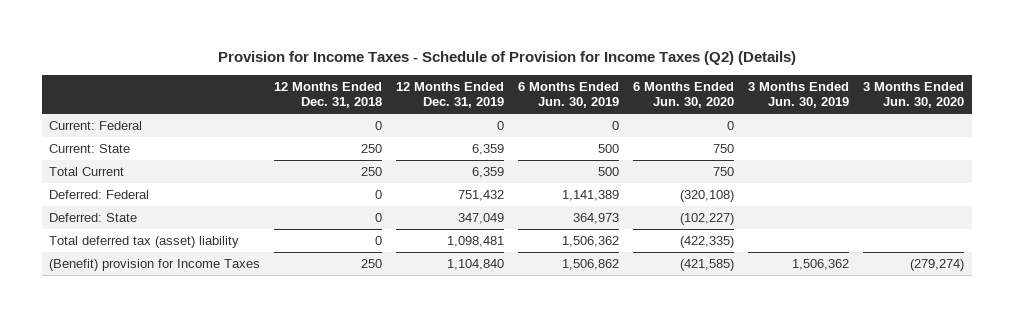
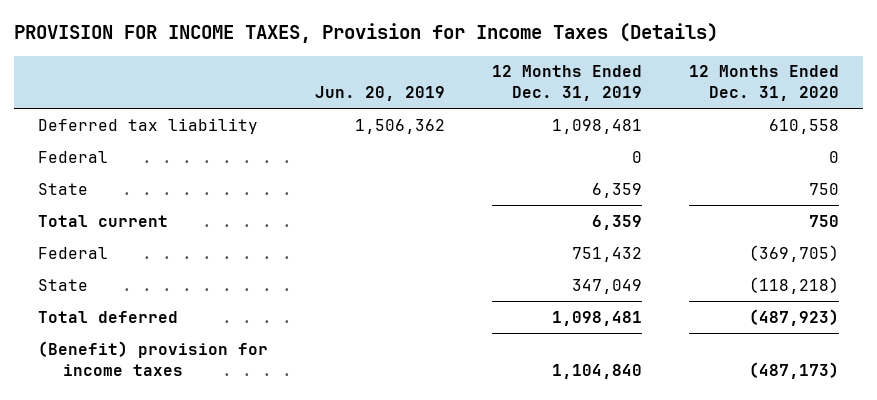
- Provision for Income Taxes - Schedule of Provision for Income Taxes (Q2) (Details)
+ PROVISION FOR INCOME TAXES, Provision for Income Taxes (Details)
- | 12 Months Ended Dec. 31, 2018 | 12 Months Ended Dec. 31, 2019 | 6 Months Ended Jun. 30, 2019 | 6 Months Ended Jun. 30, 2020 | 3 Months Ended Jun. 30, 2019 | 3 Months Ended Jun. 30, 2020
+ | Jun. 20, 2019 | 12 Months Ended Dec. 31, 2019 | 12 Months Ended Dec. 31, 2020
- Current: Federal | 0 | 0 | 0 | 0 | |
- Current: State | 250 | 6,359 | 500 | 750 | |
- Total Current | 250 | 6,359 | 500 | 750 | |
- Deferred: Federal | 0 | 751,432 | 1,141,389 | (320,108) | |
- Deferred: State | 0 | 347,049 | 364,973 | (102,227) | |
- Total deferred tax (asset) liability | 0 | 1,098,481 | 1,506,362 | (422,335) | |
- (Benefit) provision for Income Taxes | 250 | 1,104,840 | 1,506,862 | (421,585) | 1,506,362 | (279,274)
+ Deferred tax liability | 1,506,362 | 1,098,481 | 610,558
+ Federal | | 0 | 0
+ State | | 6,359 | 750
+ Total current | | 6,359 | 750
+ Federal | | 751,432 | (369,705)
+ State | | 347,049 | (118,218)
+ Total deferred | | 1,098,481 | (487,923)
+ (Benefit) provision for income taxes | | 1,104,840 | (487,173)

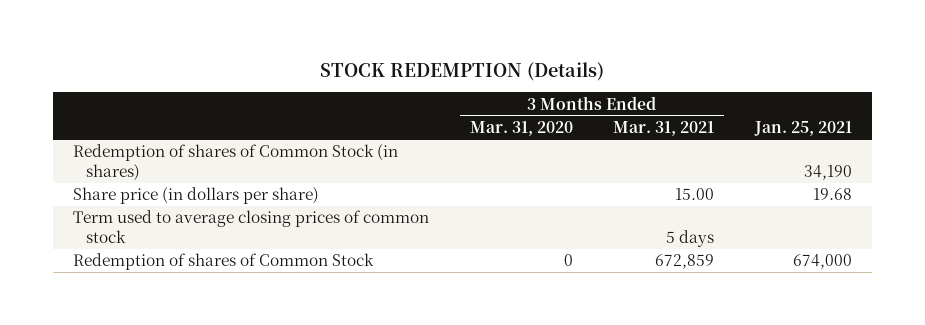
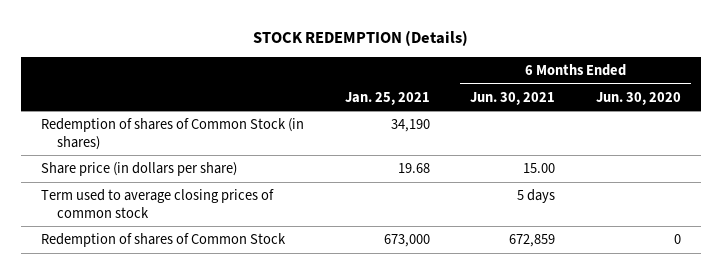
- | 3 Months Ended Mar. 31, 2020 | 3 Months Ended Mar. 31, 2021 | Jan. 25, 2021
+ | Jan. 25, 2021 | 6 Months Ended Jun. 30, 2021 | 6 Months Ended Jun. 30, 2020
- Redemption of shares of Common Stock | 0 | 672,859 | 674,000
+ Redemption of shares of Common Stock | 673,000 | 672,859 | 0

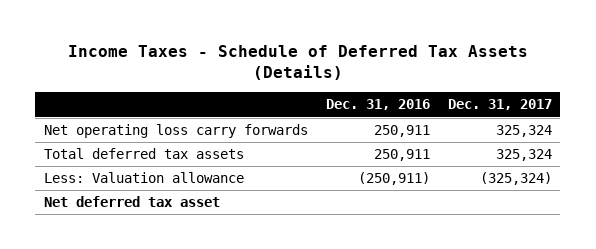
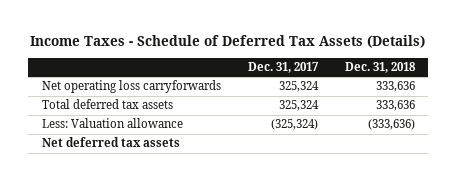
- | Dec. 31, 2016 | Dec. 31, 2017
+ | Dec. 31, 2017 | Dec. 31, 2018
- Net operating loss carry forwards | 250,911 | 325,324
+ Net operating loss carryforwards | 325,324 | 333,636
- Net deferred tax asset
+ Net deferred tax assets

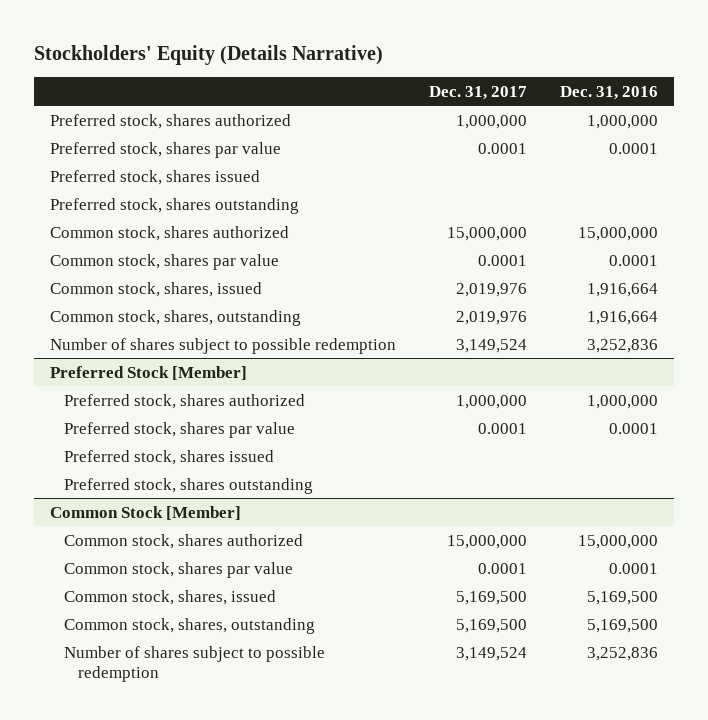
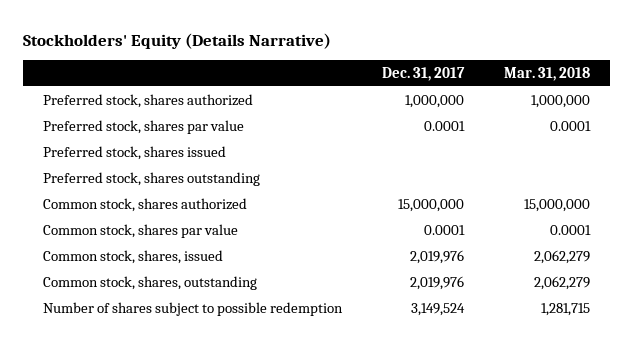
- | Dec. 31, 2017 | Dec. 31, 2016
+ | Dec. 31, 2017 | Mar. 31, 2018
- Preferred Stock [Member]
- Preferred stock, shares authorized | 1,000,000 | 1,000,000
- Preferred stock, shares par value | 0.0001 | 0.0001
- Preferred stock, shares issued
- Preferred stock, shares outstanding
- Common Stock [Member]
- Common stock, shares authorized | 15,000,000 | 15,000,000
- Common stock, shares par value | 0.0001 | 0.0001
- Common stock, shares, issued | 5,169,500 | 5,169,500
- Common stock, shares, outstanding | 5,169,500 | 5,169,500
- Number of shares subject to possible redemption | 3,149,524 | 3,252,836

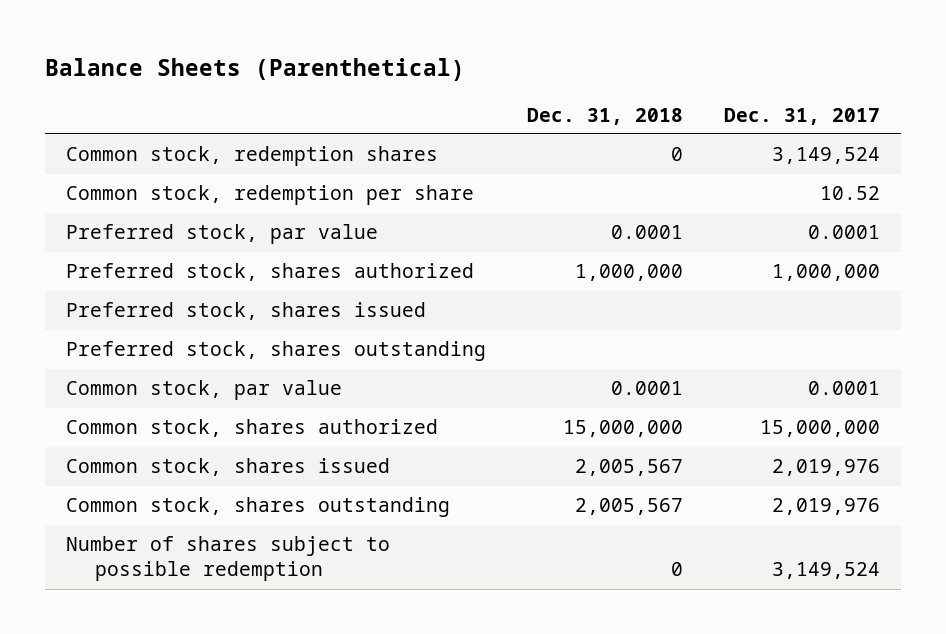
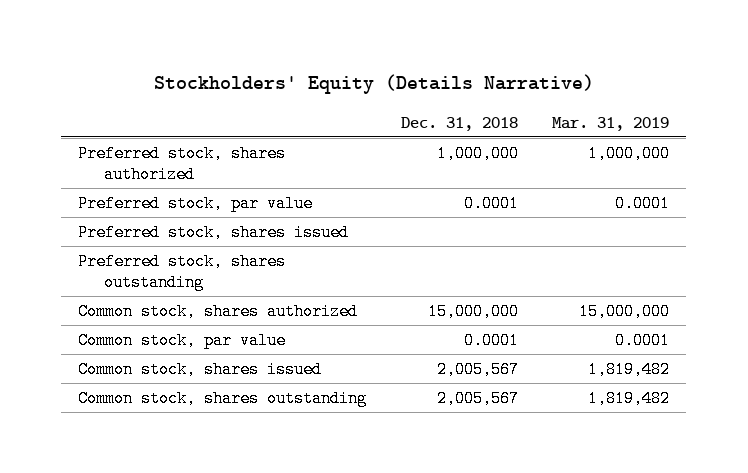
- Balance Sheets (Parenthetical)
+ Stockholders' Equity (Details Narrative)
- | Dec. 31, 2018 | Dec. 31, 2017
+ | Dec. 31, 2018 | Mar. 31, 2019
- Common stock, redemption shares | 0 | 3,149,524
- Common stock, redemption per share | | 10.52
moved down: Preferred stock, par value | 0.0001 | 0.0001
moved down: Common stock, par value | 0.0001 | 0.0001
- Number of shares subject to possible redemption | 0 | 3,149,524

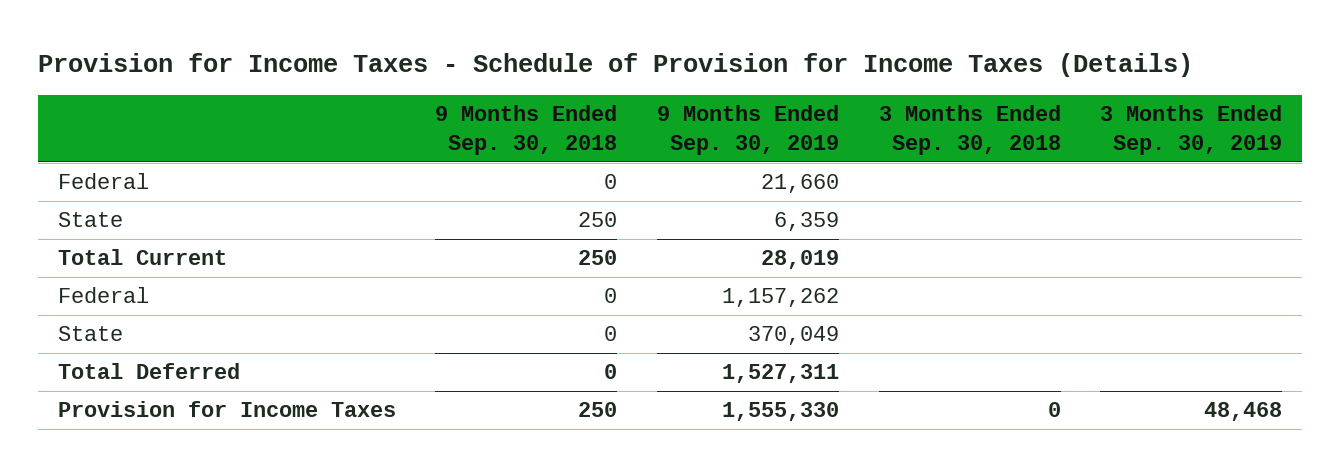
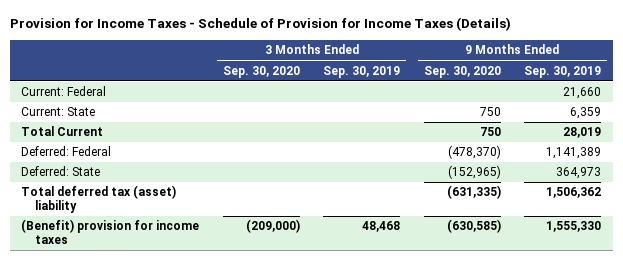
- | 9 Months Ended Sep. 30, 2018 | 9 Months Ended Sep. 30, 2019 | 3 Months Ended Sep. 30, 2018 | 3 Months Ended Sep. 30, 2019
+ | 3 Months Ended Sep. 30, 2020 | 3 Months Ended Sep. 30, 2019 | 9 Months Ended Sep. 30, 2020 | 9 Months Ended Sep. 30, 2019
- Federal | 0 | 21,660 | |
- State | 250 | 6,359 | |
+ Current: Federal | | | | 21,660
+ Current: State | | | 750 | 6,359
- Federal | 0 | 1,157,262 | |
- State | 0 | 370,049 | |
- Total Deferred | 0 | 1,527,311 | |
- Provision for Income Taxes | 250 | 1,555,330 | 0 | 48,468
+ Deferred: Federal | | | (478,370) | 1,141,389
+ Deferred: State | | | (152,965) | 364,973
+ Total deferred tax (asset) liability | | | (631,335) | 1,506,362
+ (Benefit) provision for income taxes | (209,000) | 48,468 | (630,585) | 1,555,330

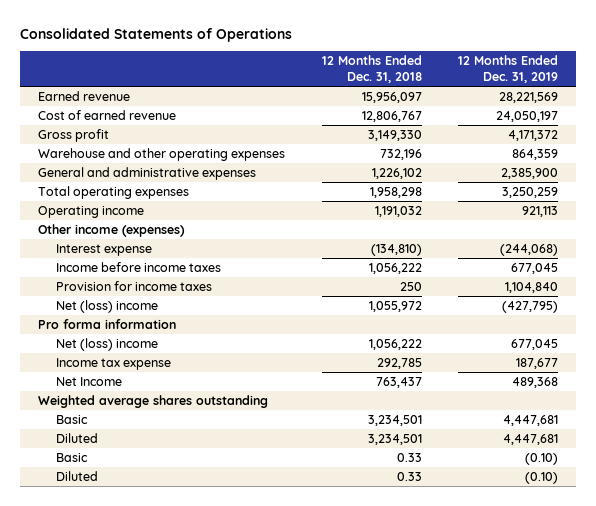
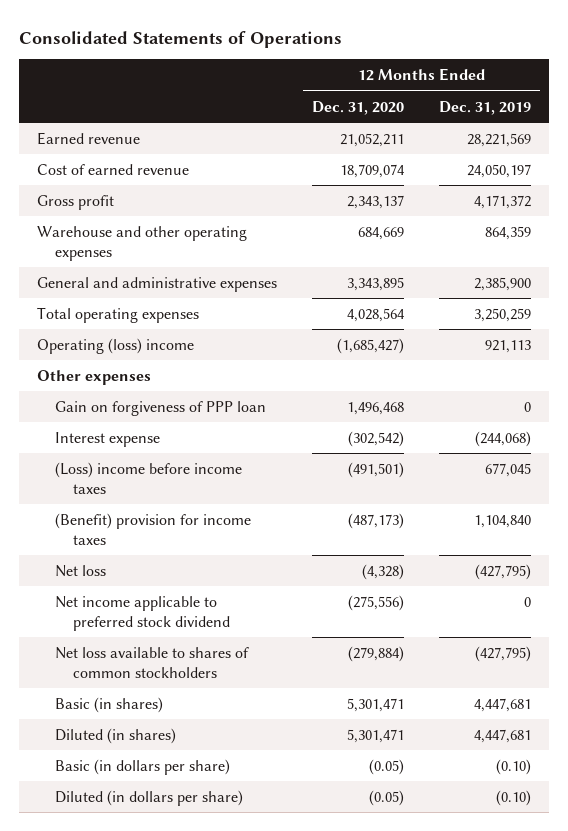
- | 12 Months Ended Dec. 31, 2018 | 12 Months Ended Dec. 31, 2019
+ | 12 Months Ended Dec. 31, 2020 | 12 Months Ended Dec. 31, 2019
- Operating income | 1,191,032 | 921,113
- Other income (expenses)
+ Operating (loss) income | (1,685,427) | 921,113
+ Other expenses
+ Gain on forgiveness of PPP loan | 1,496,468 | 0
- Income before income taxes | 1,056,222 | 677,045
- Provision for income taxes | 250 | 1,104,840
- Net (loss) income | 1,055,972 | (427,795)
- Pro forma information
- Net (loss) income | 1,056,222 | 677,045
- Income tax expense | 292,785 | 187,677
- Net Income | 763,437 | 489,368
- Weighted average shares outstanding
- Basic | 3,234,501 | 4,447,681
- Diluted | 3,234,501 | 4,447,681
- Basic | 0.33 | (0.10)
- Diluted | 0.33 | (0.10)
+ (Loss) income before income taxes | (491,501) | 677,045
+ (Benefit) provision for income taxes | (487,173) | 1,104,840
+ Net loss | (4,328) | (427,795)
+ Net income applicable to preferred stock dividend | (275,556) | 0
+ Net loss available to shares of common stockholders | (279,884) | (427,795)
+ Basic (in shares) | 5,301,471 | 4,447,681
+ Diluted (in shares) | 5,301,471 | 4,447,681
+ Basic (in dollars per share) | (0.05) | (0.10)
+ Diluted (in dollars per share) | (0.05) | (0.10)

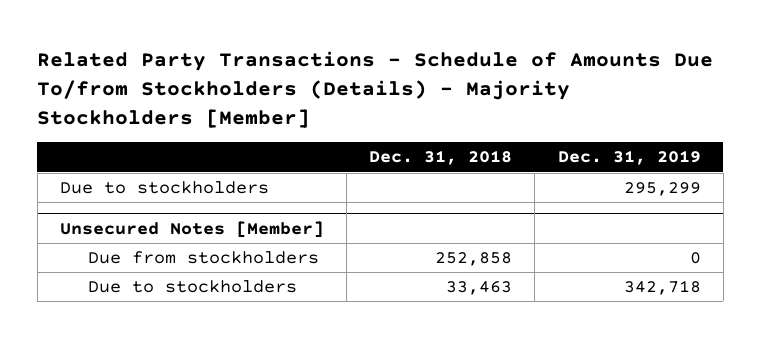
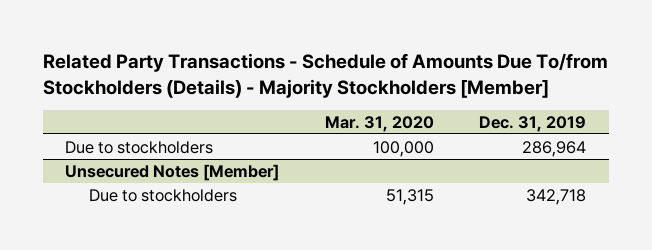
- | Dec. 31, 2018 | Dec. 31, 2019
+ | Mar. 31, 2020 | Dec. 31, 2019
- Due to stockholders | | 295,299
+ Due to stockholders | 100,000 | 286,964
@ Unsecured Notes [Member]
- Due from stockholders | 252,858 | 0

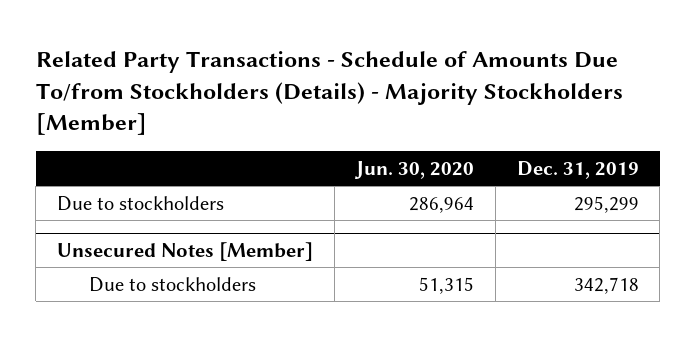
- | Mar. 31, 2020 | Dec. 31, 2019
+ | Jun. 30, 2020 | Dec. 31, 2019
- Due to stockholders | 100,000 | 286,964
+ Due to stockholders | 286,964 | 295,299

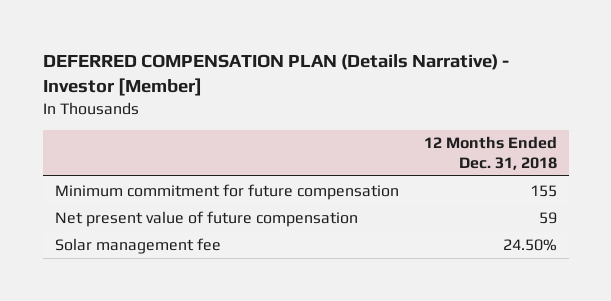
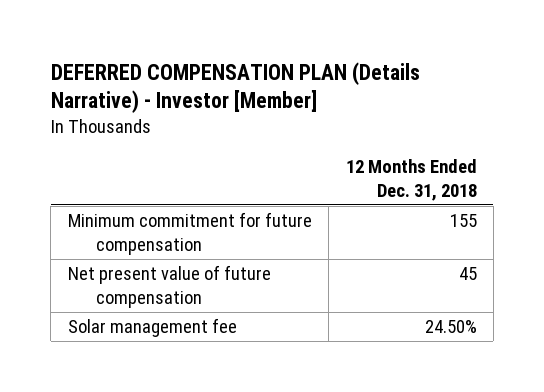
- Net present value of future compensation | 59
+ Net present value of future compensation | 45

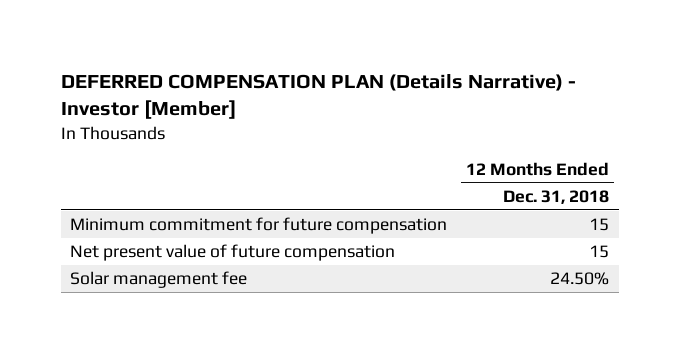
- Minimum commitment for future compensation | 155
- Net present value of future compensation | 45
+ Minimum commitment for future compensation | 15
+ Net present value of future compensation | 15

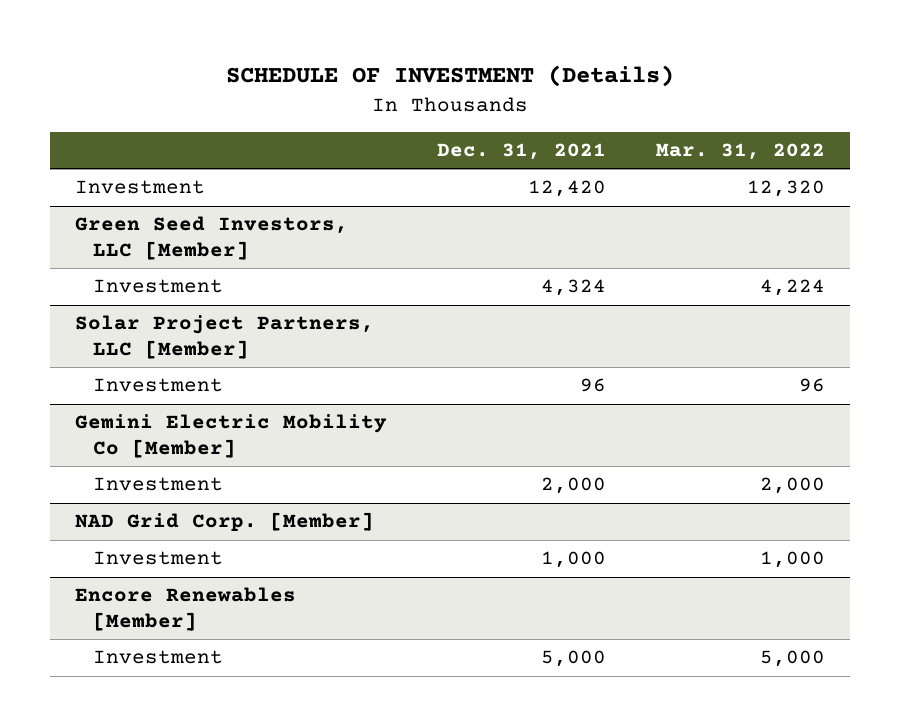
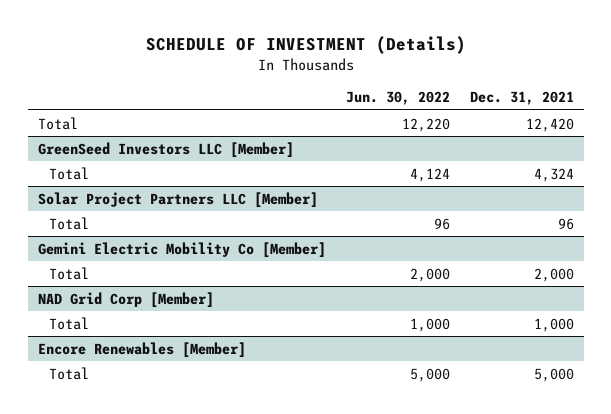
- | Dec. 31, 2021 | Mar. 31, 2022
+ | Jun. 30, 2022 | Dec. 31, 2021
- Investment | 12,420 | 12,320
- Green Seed Investors, LLC [Member]
- Investment | 4,324 | 4,224
- Solar Project Partners, LLC [Member]
- Investment | 96 | 96
+ Total | 12,220 | 12,420
+ GreenSeed Investors LLC [Member]
+ Total | 4,124 | 4,324
+ Solar Project Partners LLC [Member]
+ Total | 96 | 96
@ Gemini Electric Mobility Co [Member]
- Investment | 2,000 | 2,000
- NAD Grid Corp. [Member]
- Investment | 1,000 | 1,000
@ Gemini Electric Mobility Co [Member]
+ Total | 2,000 | 2,000
+ NAD Grid Corp [Member]
+ Total | 1,000 | 1,000
@ Encore Renewables [Member]
- Investment | 5,000 | 5,000
+ Total | 5,000 | 5,000

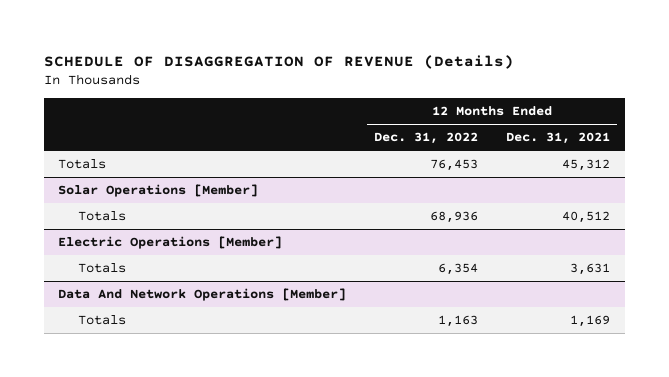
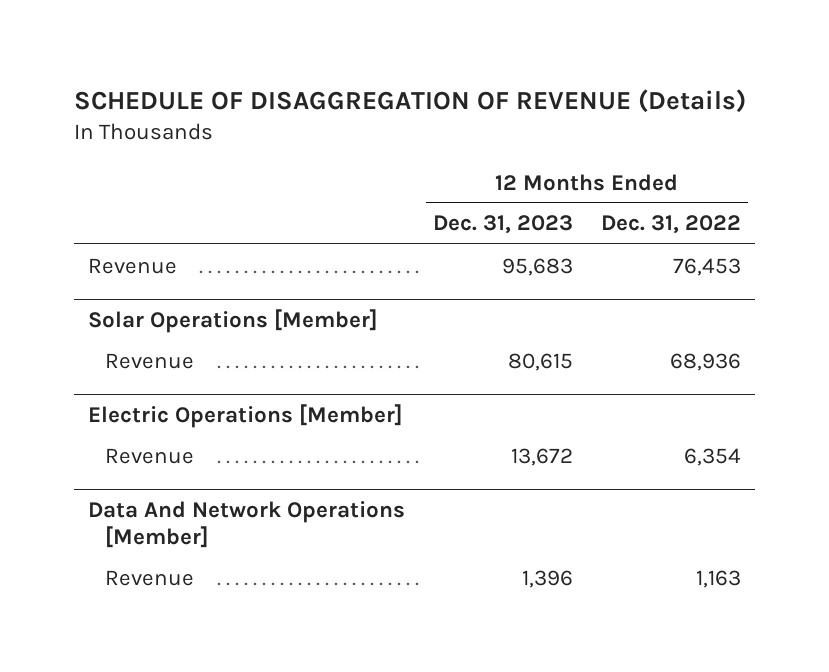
- | 12 Months Ended Dec. 31, 2022 | 12 Months Ended Dec. 31, 2021
+ | 12 Months Ended Dec. 31, 2023 | 12 Months Ended Dec. 31, 2022
- Totals | 76,453 | 45,312
+ Revenue | 95,683 | 76,453
@ Solar Operations [Member]
- Totals | 68,936 | 40,512
+ Revenue | 80,615 | 68,936
@ Electric Operations [Member]
- Totals | 6,354 | 3,631
+ Revenue | 13,672 | 6,354
@ Data And Network Operations [Member]
- Totals | 1,163 | 1,169
+ Revenue | 1,396 | 1,163

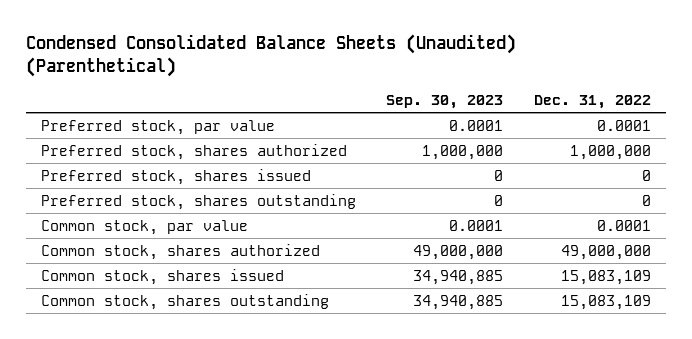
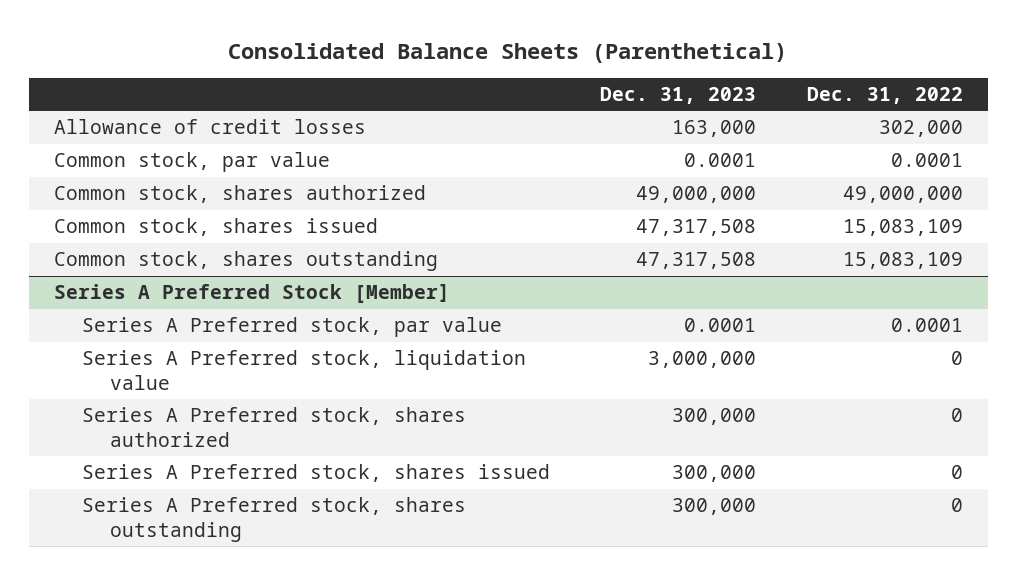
- Condensed Consolidated Balance Sheets (Unaudited) (Parenthetical)
+ Consolidated Balance Sheets (Parenthetical)
- | Sep. 30, 2023 | Dec. 31, 2022
+ | Dec. 31, 2023 | Dec. 31, 2022
- Preferred stock, par value | 0.0001 | 0.0001
- Preferred stock, shares authorized | 1,000,000 | 1,000,000
- Preferred stock, shares issued | 0 | 0
- Preferred stock, shares outstanding | 0 | 0
+ Allowance of credit losses | 163,000 | 302,000
+ Series A Preferred Stock [Member]
+ Series A Preferred stock, par value | 0.0001 | 0.0001
+ Series A Preferred stock, liquidation value | 3,000,000 | 0
+ Series A Preferred stock, shares authorized | 300,000 | 0
+ Series A Preferred stock, shares issued | 300,000 | 0
+ Series A Preferred stock, shares outstanding | 300,000 | 0

